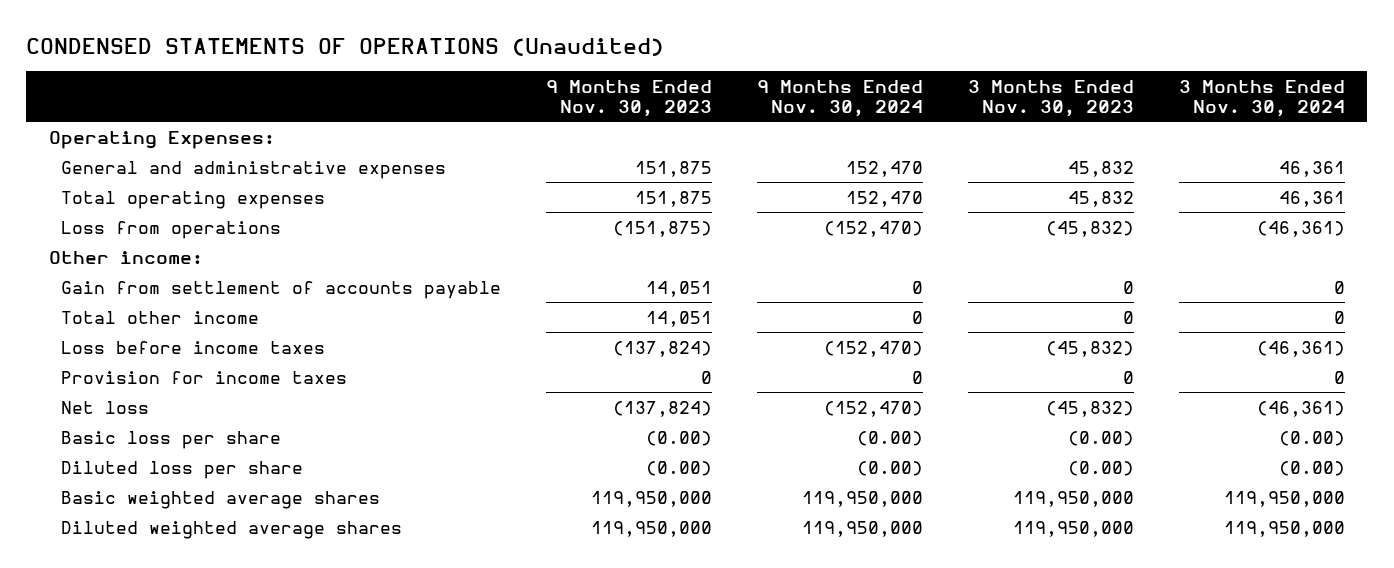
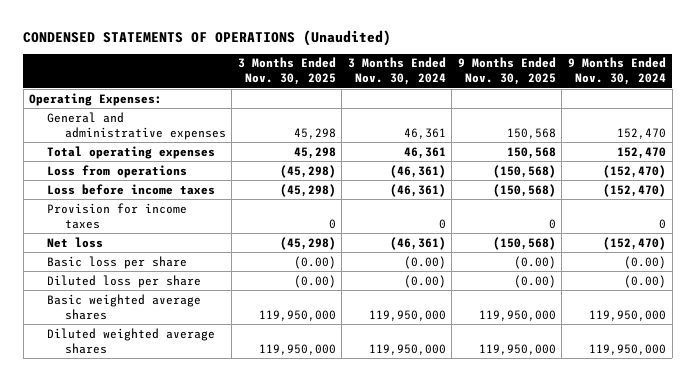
- | 9 Months Ended Nov. 30, 2023 | 9 Months Ended Nov. 30, 2024 | 3 Months Ended Nov. 30, 2023 | 3 Months Ended Nov. 30, 2024
+ | 3 Months Ended Nov. 30, 2025 | 3 Months Ended Nov. 30, 2024 | 9 Months Ended Nov. 30, 2025 | 9 Months Ended Nov. 30, 2024
- Other income:
- Gain from settlement of accounts payable | 14,051 | 0 | 0 | 0
- Total other income | 14,051 | 0 | 0 | 0

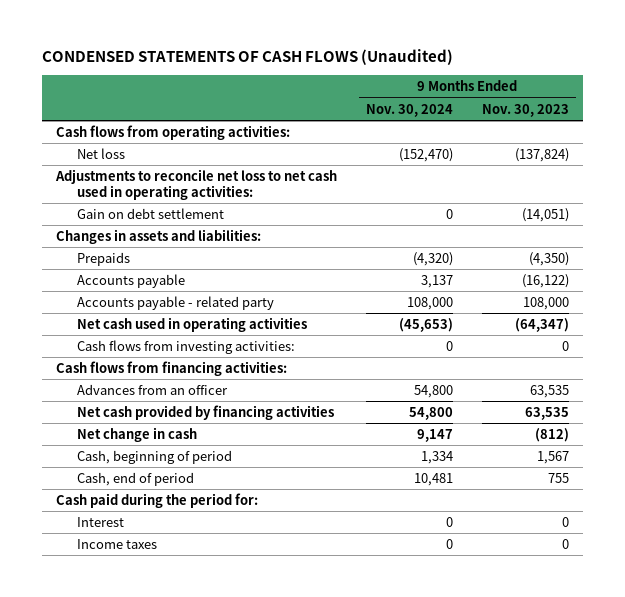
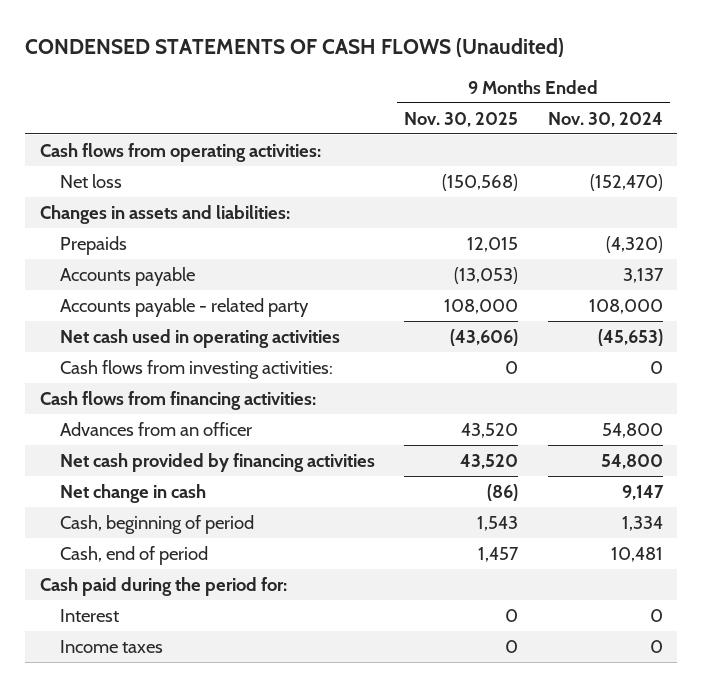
- | 9 Months Ended Nov. 30, 2024 | 9 Months Ended Nov. 30, 2023
+ | 9 Months Ended Nov. 30, 2025 | 9 Months Ended Nov. 30, 2024
- Adjustments to reconcile net loss to net cash used in operating activities:
- Gain on debt settlement | 0 | (14,051)

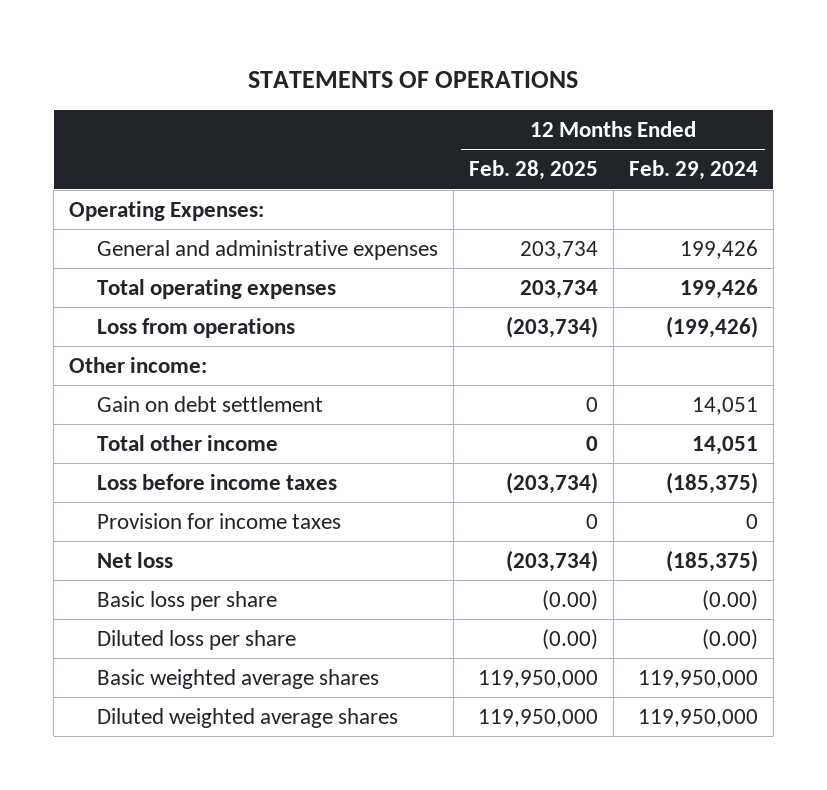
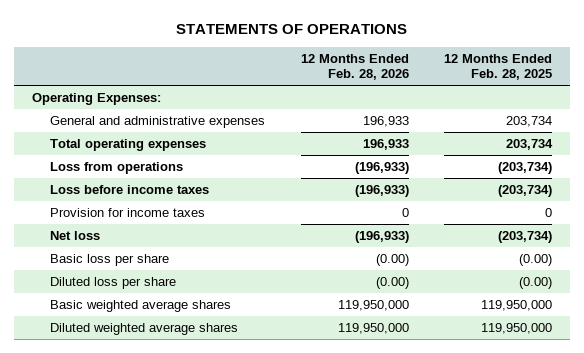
- | 12 Months Ended Feb. 28, 2025 | 12 Months Ended Feb. 29, 2024
+ | 12 Months Ended Feb. 28, 2026 | 12 Months Ended Feb. 28, 2025
- Other income:
- Gain on debt settlement | 0 | 14,051
- Total other income | 0 | 14,051

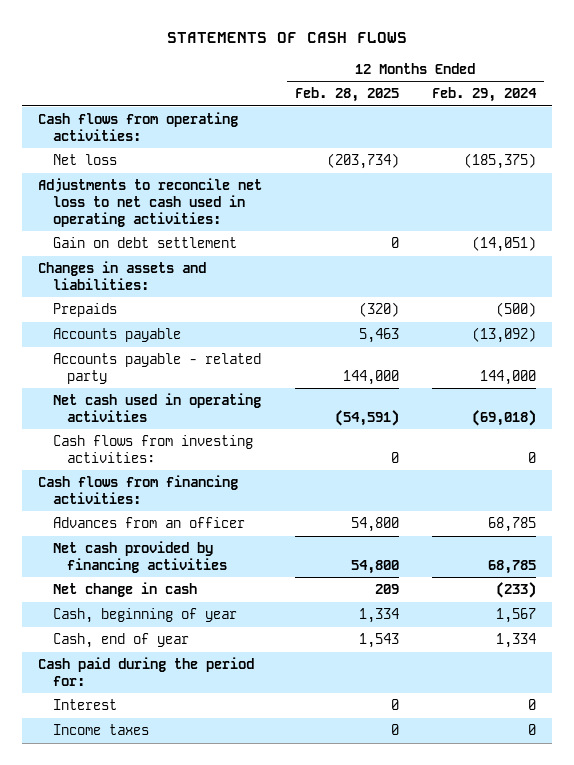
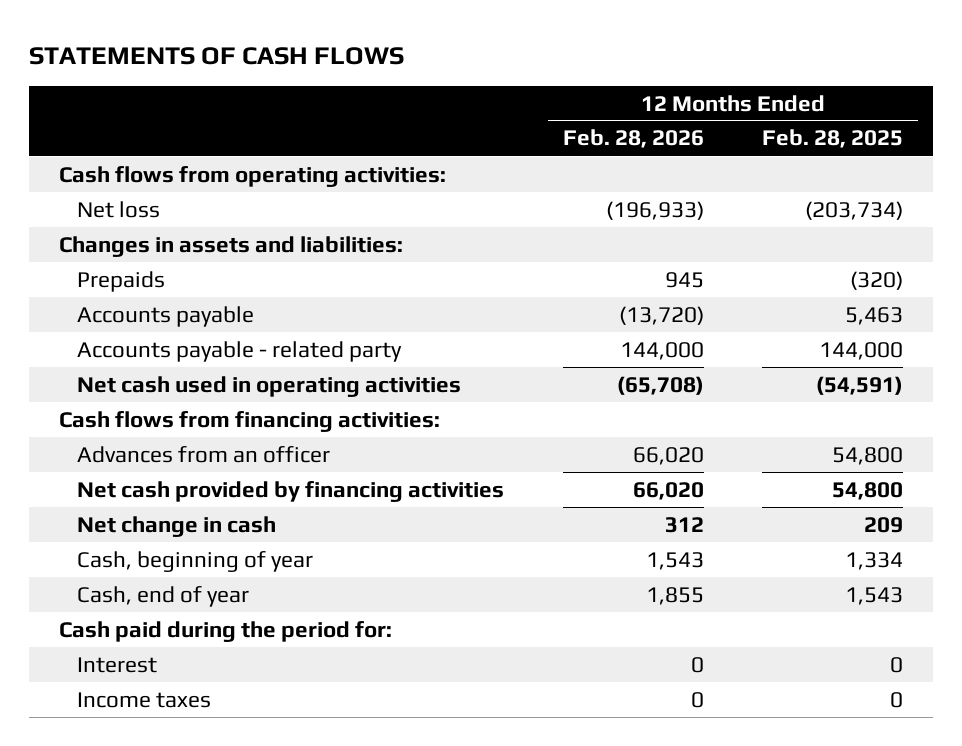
- | 12 Months Ended Feb. 28, 2025 | 12 Months Ended Feb. 29, 2024
+ | 12 Months Ended Feb. 28, 2026 | 12 Months Ended Feb. 28, 2025
- Adjustments to reconcile net loss to net cash used in operating activities:
- Gain on debt settlement | 0 | (14,051)
- Cash flows from investing activities: | 0 | 0

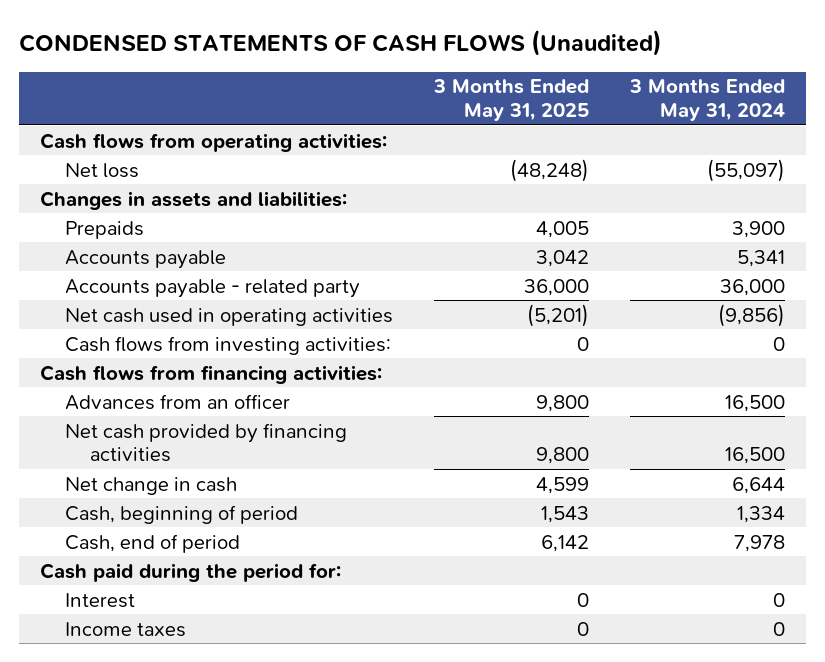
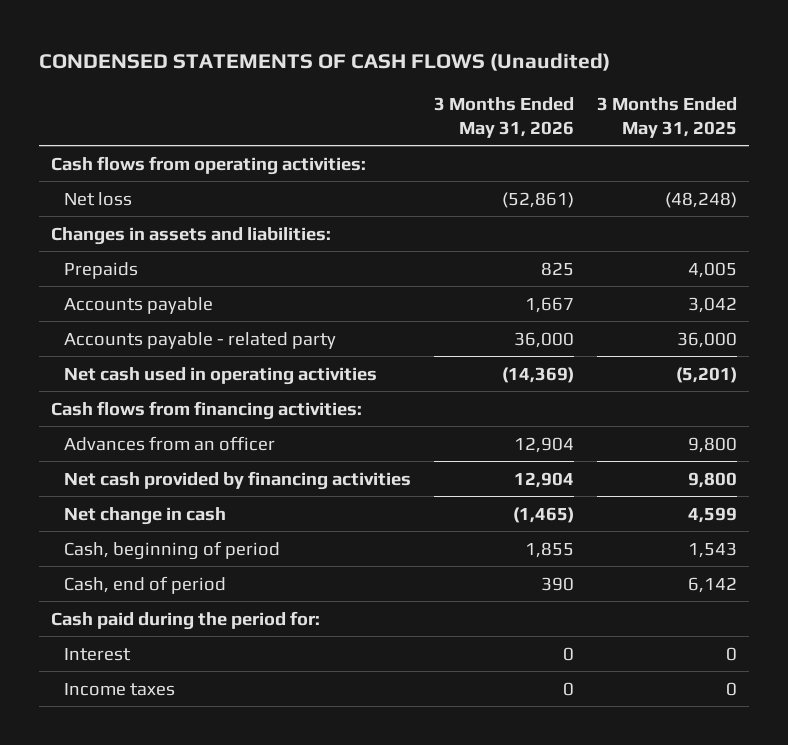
- | 3 Months Ended May 31, 2025 | 3 Months Ended May 31, 2024
+ | 3 Months Ended May 31, 2026 | 3 Months Ended May 31, 2025
- Cash flows from investing activities: | 0 | 0

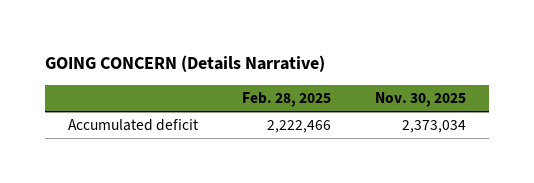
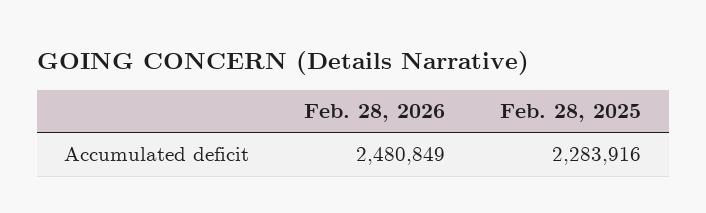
- | Feb. 28, 2025 | Nov. 30, 2025
+ | Feb. 28, 2026 | Feb. 28, 2025
- Accumulated deficit | 2,222,466 | 2,373,034
+ Accumulated deficit | 2,480,849 | 2,283,916

